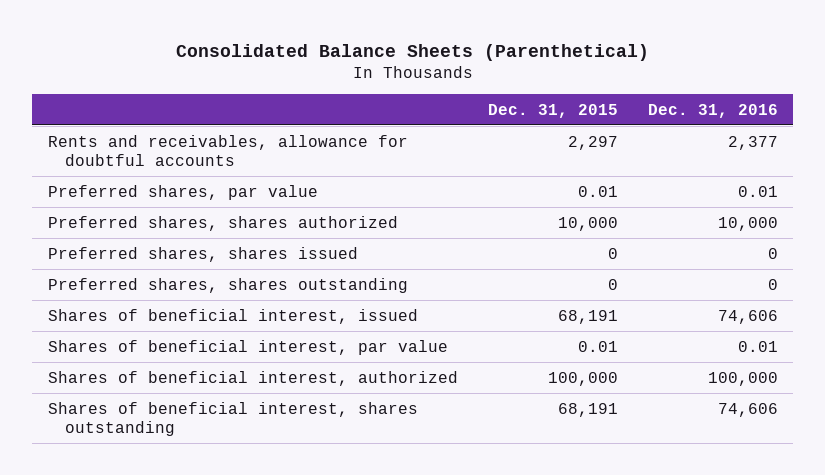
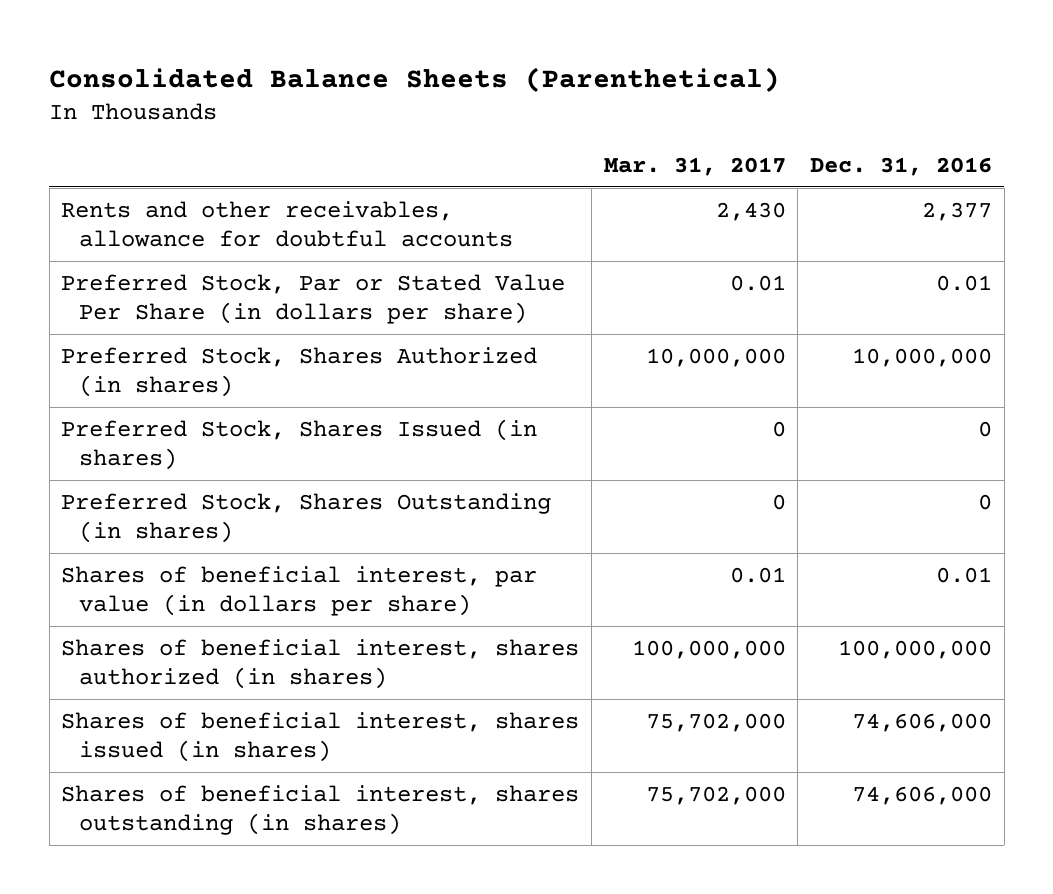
- | Dec. 31, 2015 | Dec. 31, 2016
+ | Mar. 31, 2017 | Dec. 31, 2016
- Rents and receivables, allowance for doubtful accounts | 2,297 | 2,377
- Preferred shares, par value | 0.01 | 0.01
- Preferred shares, shares authorized | 10,000 | 10,000
- Preferred shares, shares issued | 0 | 0
- Preferred shares, shares outstanding | 0 | 0
- Shares of beneficial interest, issued | 68,191 | 74,606
- Shares of beneficial interest, par value | 0.01 | 0.01
- Shares of beneficial interest, authorized | 100,000 | 100,000
- Shares of beneficial interest, shares outstanding | 68,191 | 74,606
+ Rents and other receivables, allowance for doubtful accounts | 2,430 | 2,377
+ Preferred Stock, Par or Stated Value Per Share (in dollars per share) | 0.01 | 0.01
+ Preferred Stock, Shares Authorized (in shares) | 10,000,000 | 10,000,000
+ Preferred Stock, Shares Issued (in shares) | 0 | 0
+ Preferred Stock, Shares Outstanding (in shares) | 0 | 0
+ Shares of beneficial interest, par value (in dollars per share) | 0.01 | 0.01
+ Shares of beneficial interest, shares authorized (in shares) | 100,000,000 | 100,000,000
+ Shares of beneficial interest, shares issued (in shares) | 75,702,000 | 74,606,000
+ Shares of beneficial interest, shares outstanding (in shares) | 75,702,000 | 74,606,000

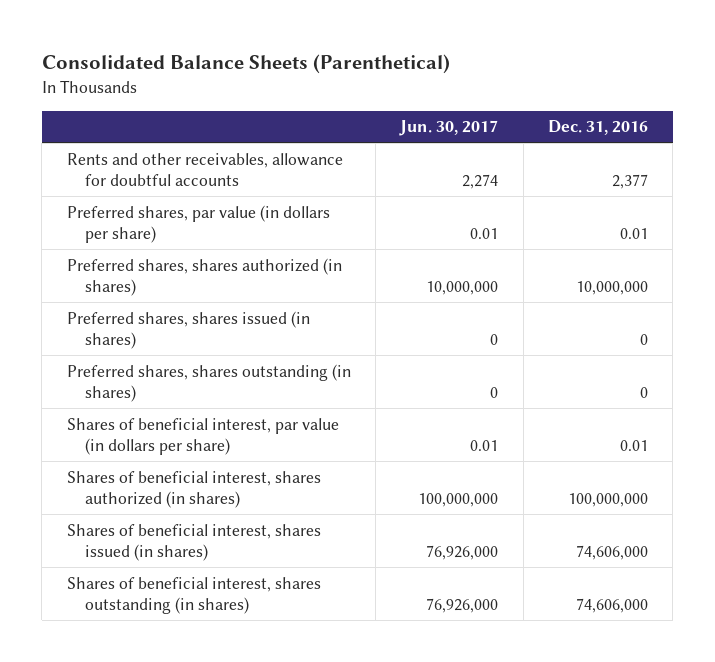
- | Mar. 31, 2017 | Dec. 31, 2016
+ | Jun. 30, 2017 | Dec. 31, 2016
- Preferred Stock, Par or Stated Value Per Share (in dollars per share) | 0.01 | 0.01
- Preferred Stock, Shares Authorized (in shares) | 10,000,000 | 10,000,000
- Preferred Stock, Shares Issued (in shares) | 0 | 0
- Preferred Stock, Shares Outstanding (in shares) | 0 | 0
+ Preferred shares, par value (in dollars per share) | 0.01 | 0.01
+ Preferred shares, shares authorized (in shares) | 10,000,000 | 10,000,000
+ Preferred shares, shares issued (in shares) | 0 | 0
+ Preferred shares, shares outstanding (in shares) | 0 | 0

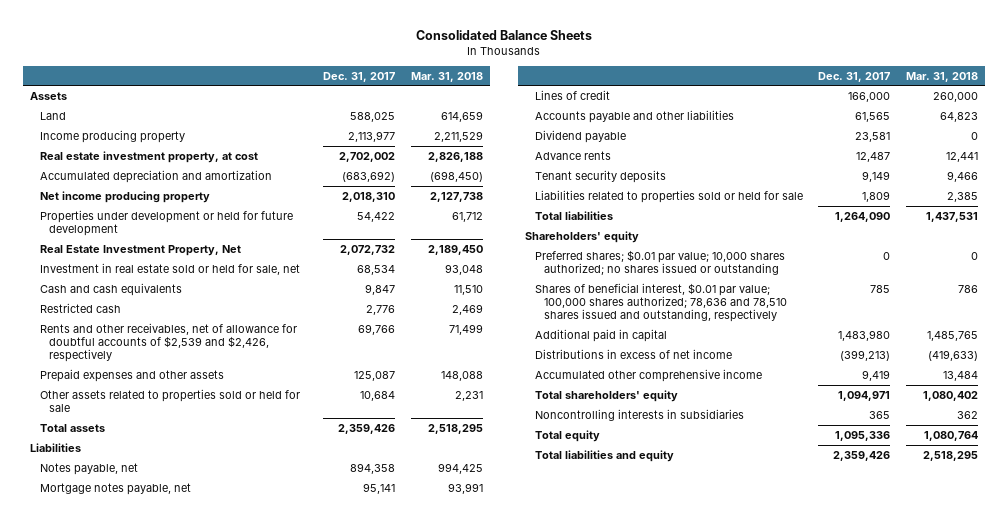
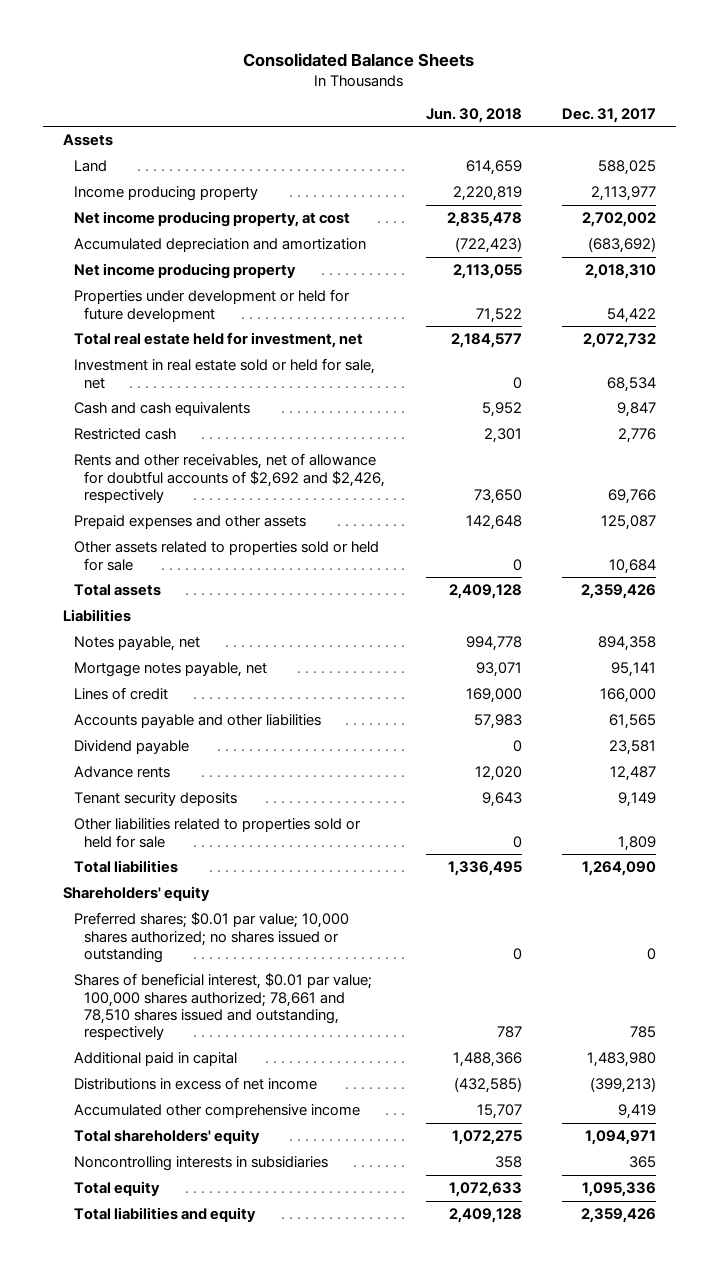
- | Dec. 31, 2017 | Mar. 31, 2018
+ | Jun. 30, 2018 | Dec. 31, 2017
- Real estate investment property, at cost | 2,702,002 | 2,826,188
+ Net income producing property, at cost | 2,835,478 | 2,702,002
- Real Estate Investment Property, Net | 2,072,732 | 2,189,450
+ Total real estate held for investment, net | 2,184,577 | 2,072,732
- Rents and other receivables, net of allowance for doubtful accounts of $2,539 and $2,426, respectively | 69,766 | 71,499
+ Rents and other receivables, net of allowance for doubtful accounts of $2,692 and $2,426, respectively | 73,650 | 69,766
- Liabilities related to properties sold or held for sale | 1,809 | 2,385
+ Other liabilities related to properties sold or held for sale | 0 | 1,809
- Shares of beneficial interest, $0.01 par value; 100,000 shares authorized; 78,636 and 78,510 shares issued and outstanding, respectively | 785 | 786
+ Shares of beneficial interest, $0.01 par value; 100,000 shares authorized; 78,661 and 78,510 shares issued and outstanding, respectively | 787 | 785

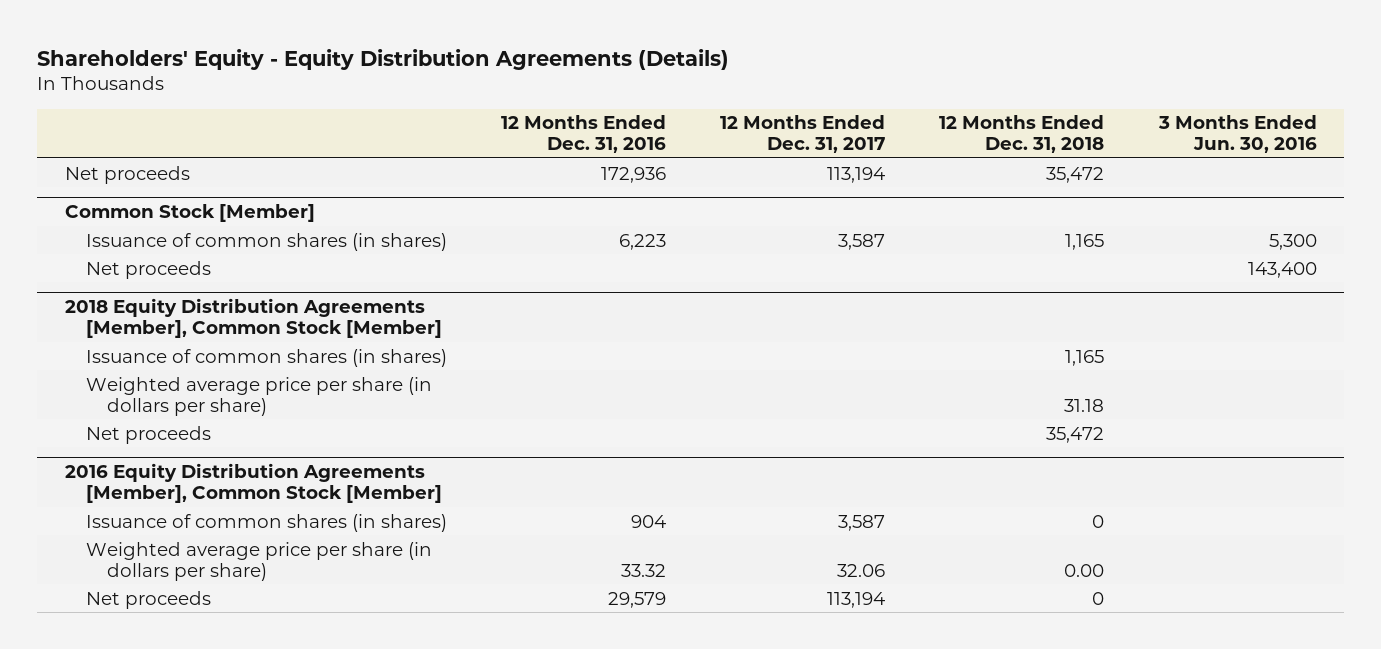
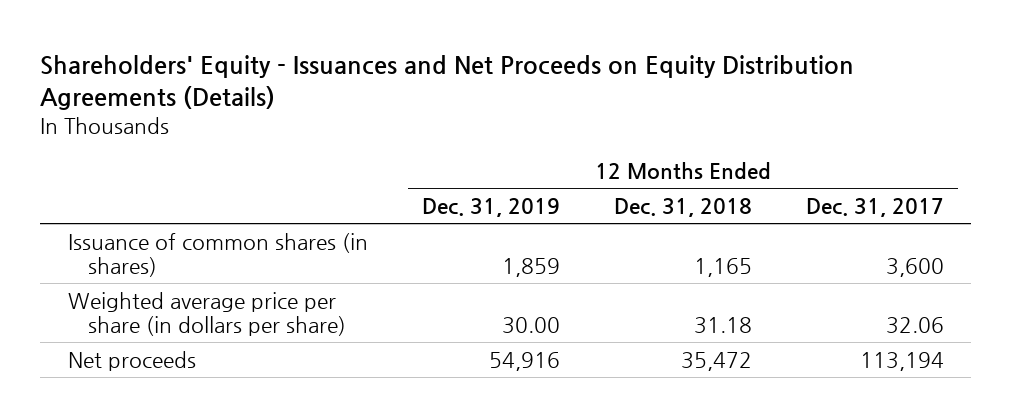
- Shareholders' Equity - Equity Distribution Agreements (Details)
+ Shareholders' Equity - Issuances and Net Proceeds on Equity Distribution Agreements (Details)
- | 12 Months Ended Dec. 31, 2016 | 12 Months Ended Dec. 31, 2017 | 12 Months Ended Dec. 31, 2018 | 3 Months Ended Jun. 30, 2016
+ | 12 Months Ended Dec. 31, 2019 | 12 Months Ended Dec. 31, 2018 | 12 Months Ended Dec. 31, 2017
+ Issuance of common shares (in shares) | 1,859 | 1,165 | 3,600
+ Weighted average price per share (in dollars per share) | 30.00 | 31.18 | 32.06
- Common Stock [Member]
- Issuance of common shares (in shares) | 6,223 | 3,587 | 1,165 | 5,300
- Net proceeds | | | | 143,400
- 2018 Equity Distribution Agreements [Member], Common Stock [Member]
- Issuance of common shares (in shares) | | | 1,165 |
- Weighted average price per share (in dollars per share) | | | 31.18 |
- Net proceeds | | | 35,472 |
- 2016 Equity Distribution Agreements [Member], Common Stock [Member]
- Issuance of common shares (in shares) | 904 | 3,587 | 0 |
- Weighted average price per share (in dollars per share) | 33.32 | 32.06 | 0.00 |
- Net proceeds | 29,579 | 113,194 | 0 |

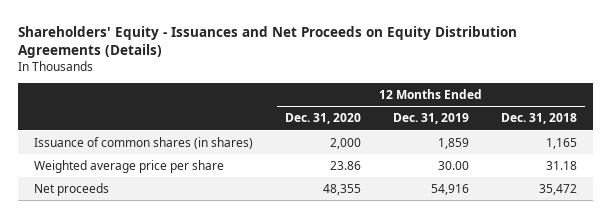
- | 12 Months Ended Dec. 31, 2019 | 12 Months Ended Dec. 31, 2018 | 12 Months Ended Dec. 31, 2017
+ | 12 Months Ended Dec. 31, 2020 | 12 Months Ended Dec. 31, 2019 | 12 Months Ended Dec. 31, 2018
- Weighted average price per share (in dollars per share) | 30.00 | 31.18 | 32.06
+ Weighted average price per share | 23.86 | 30.00 | 31.18

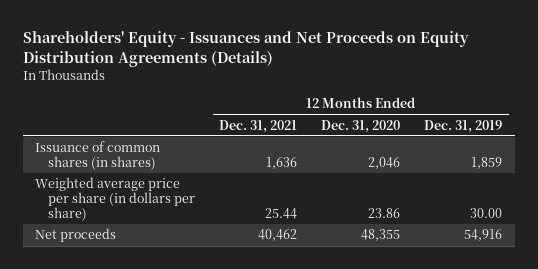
- | 12 Months Ended Dec. 31, 2020 | 12 Months Ended Dec. 31, 2019 | 12 Months Ended Dec. 31, 2018
+ | 12 Months Ended Dec. 31, 2021 | 12 Months Ended Dec. 31, 2020 | 12 Months Ended Dec. 31, 2019
- Issuance of common shares (in shares) | 2,000 | 1,859 | 1,165
- Weighted average price per share | 23.86 | 30.00 | 31.18
+ Issuance of common shares (in shares) | 1,636 | 2,046 | 1,859
+ Weighted average price per share (in dollars per share) | 25.44 | 23.86 | 30.00

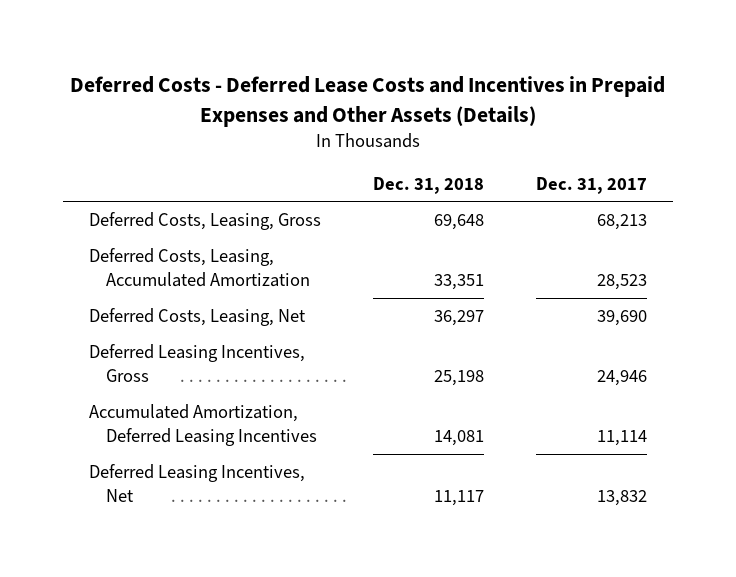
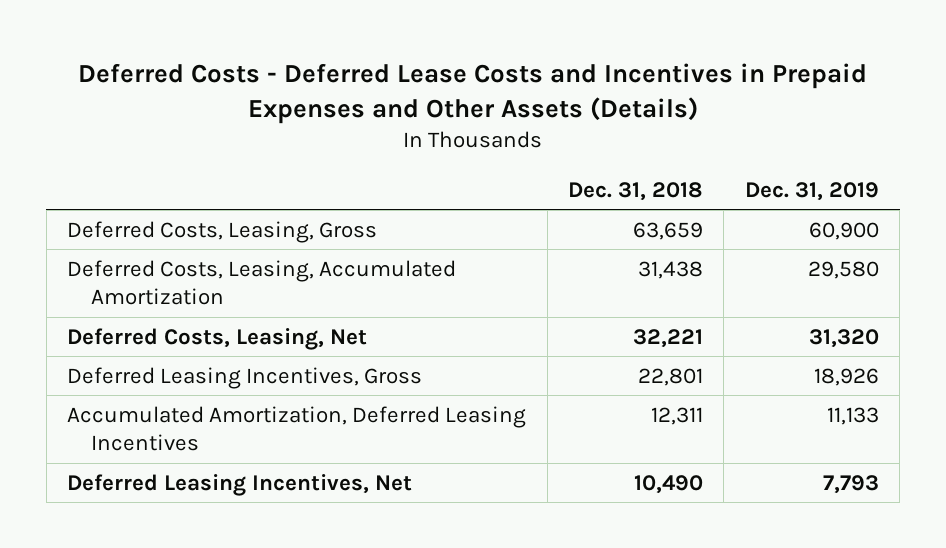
- | Dec. 31, 2018 | Dec. 31, 2017
+ | Dec. 31, 2018 | Dec. 31, 2019
- Deferred Costs, Leasing, Gross | 69,648 | 68,213
- Deferred Costs, Leasing, Accumulated Amortization | 33,351 | 28,523
- Deferred Costs, Leasing, Net | 36,297 | 39,690
- Deferred Leasing Incentives, Gross | 25,198 | 24,946
- Accumulated Amortization, Deferred Leasing Incentives | 14,081 | 11,114
- Deferred Leasing Incentives, Net | 11,117 | 13,832
+ Deferred Costs, Leasing, Gross | 63,659 | 60,900
+ Deferred Costs, Leasing, Accumulated Amortization | 31,438 | 29,580
+ Deferred Costs, Leasing, Net | 32,221 | 31,320
+ Deferred Leasing Incentives, Gross | 22,801 | 18,926
+ Accumulated Amortization, Deferred Leasing Incentives | 12,311 | 11,133
+ Deferred Leasing Incentives, Net | 10,490 | 7,793

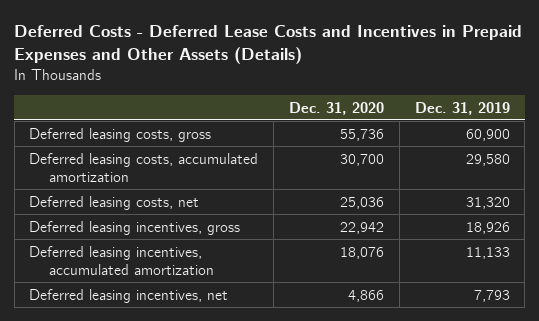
- | Dec. 31, 2018 | Dec. 31, 2019
+ | Dec. 31, 2020 | Dec. 31, 2019
- Deferred Costs, Leasing, Gross | 63,659 | 60,900
- Deferred Costs, Leasing, Accumulated Amortization | 31,438 | 29,580
- Deferred Costs, Leasing, Net | 32,221 | 31,320
- Deferred Leasing Incentives, Gross | 22,801 | 18,926
- Accumulated Amortization, Deferred Leasing Incentives | 12,311 | 11,133
- Deferred Leasing Incentives, Net | 10,490 | 7,793
+ Deferred leasing costs, gross | 55,736 | 60,900
+ Deferred leasing costs, accumulated amortization | 30,700 | 29,580
+ Deferred leasing costs, net | 25,036 | 31,320
+ Deferred leasing incentives, gross | 22,942 | 18,926
+ Deferred leasing incentives, accumulated amortization | 18,076 | 11,133
+ Deferred leasing incentives, net | 4,866 | 7,793

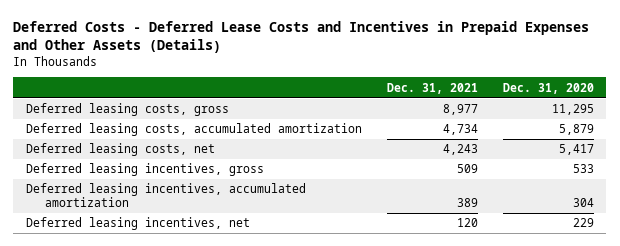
- | Dec. 31, 2020 | Dec. 31, 2019
+ | Dec. 31, 2021 | Dec. 31, 2020
- Deferred leasing costs, gross | 55,736 | 60,900
- Deferred leasing costs, accumulated amortization | 30,700 | 29,580
- Deferred leasing costs, net | 25,036 | 31,320
- Deferred leasing incentives, gross | 22,942 | 18,926
- Deferred leasing incentives, accumulated amortization | 18,076 | 11,133
- Deferred leasing incentives, net | 4,866 | 7,793
+ Deferred leasing costs, gross | 8,977 | 11,295
+ Deferred leasing costs, accumulated amortization | 4,734 | 5,879
+ Deferred leasing costs, net | 4,243 | 5,417
+ Deferred leasing incentives, gross | 509 | 533
+ Deferred leasing incentives, accumulated amortization | 389 | 304
+ Deferred leasing incentives, net | 120 | 229

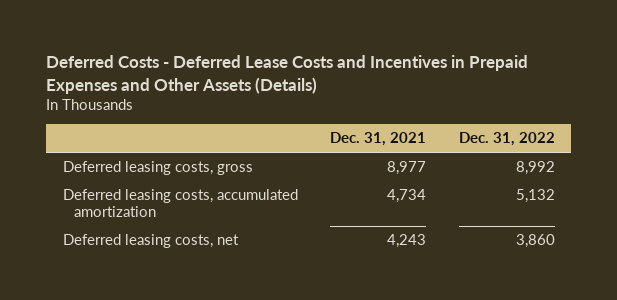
- | Dec. 31, 2021 | Dec. 31, 2020
+ | Dec. 31, 2021 | Dec. 31, 2022
- Deferred leasing incentives, gross | 509 | 533
- Deferred leasing incentives, accumulated amortization | 389 | 304
- Deferred leasing incentives, net | 120 | 229

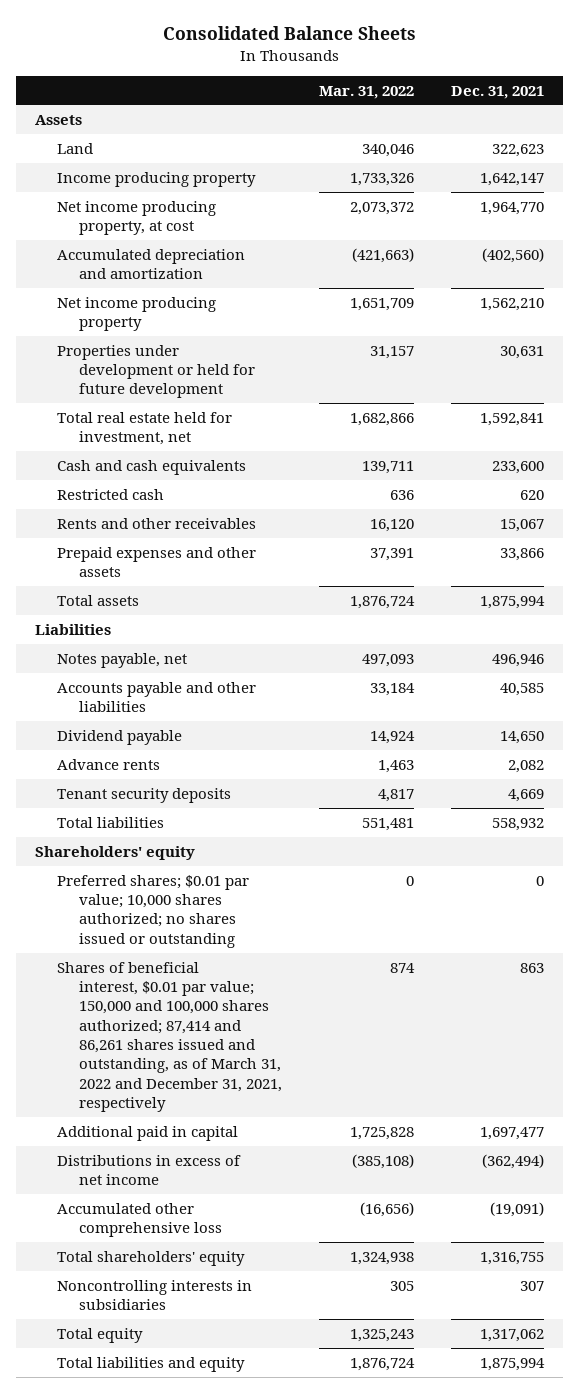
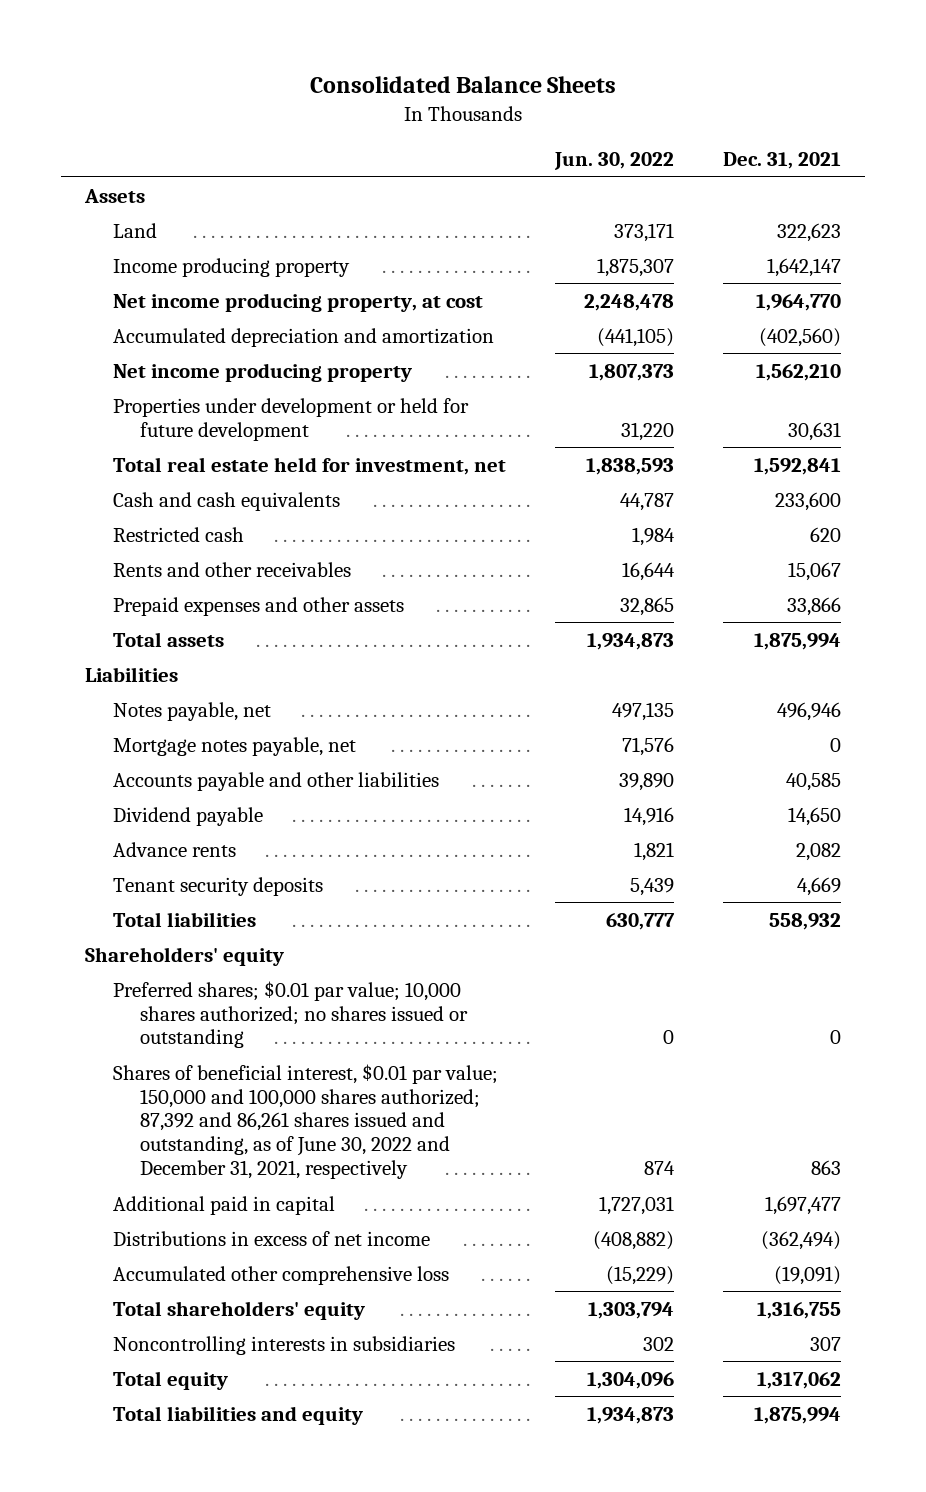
- | Mar. 31, 2022 | Dec. 31, 2021
+ | Jun. 30, 2022 | Dec. 31, 2021
+ Mortgage notes payable, net | 71,576 | 0
- Shares of beneficial interest, $0.01 par value; 150,000 and 100,000 shares authorized; 87,414 and 86,261 shares issued and outstanding, as of March 31, 2022 and December 31, 2021, respectively | 874 | 863
+ Shares of beneficial interest, $0.01 par value; 150,000 and 100,000 shares authorized; 87,392 and 86,261 shares issued and outstanding, as of June 30, 2022 and December 31, 2021, respectively | 874 | 863

